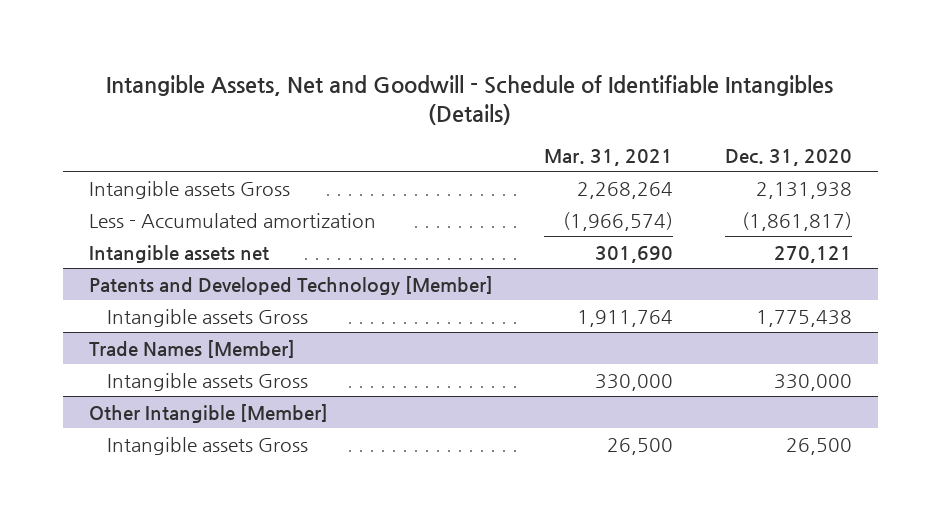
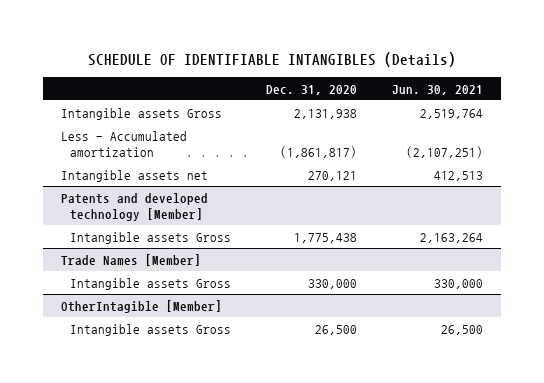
- Intangible Assets, Net and Goodwill - Schedule of Identifiable Intangibles (Details)
+ SCHEDULE OF IDENTIFIABLE INTANGIBLES (Details)
- | Mar. 31, 2021 | Dec. 31, 2020
+ | Dec. 31, 2020 | Jun. 30, 2021
- Patents and Developed Technology [Member]
+ Patents and developed technology [Member]
- Other Intangible [Member]
+ OtherIntagible [Member]

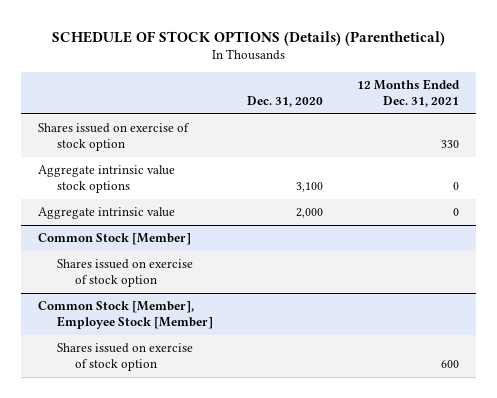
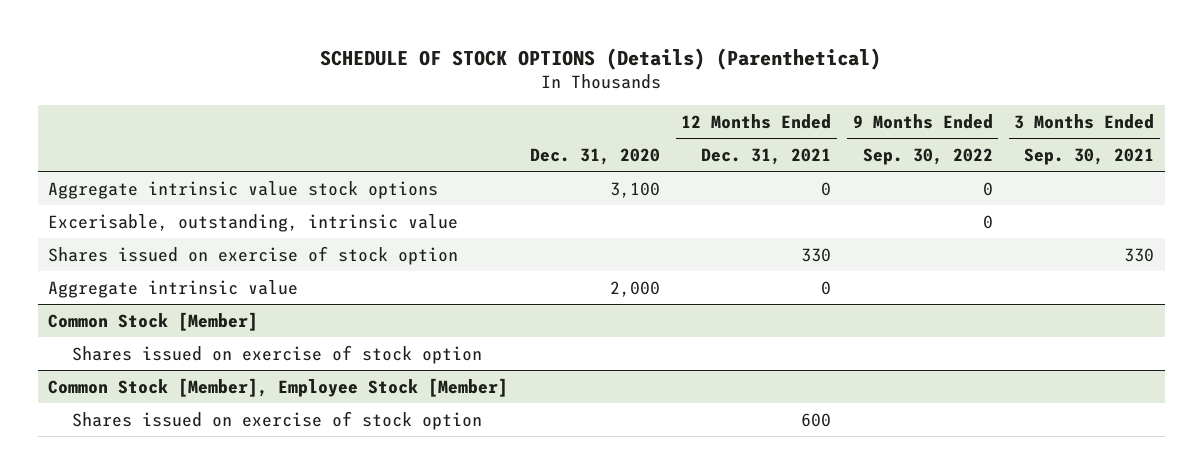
- | Dec. 31, 2020 | 12 Months Ended Dec. 31, 2021
+ | Dec. 31, 2020 | 12 Months Ended Dec. 31, 2021 | 9 Months Ended Sep. 30, 2022 | 3 Months Ended Sep. 30, 2021
+ Excerisable, outstanding, intrinsic value | | | 0 |
moved down: Shares issued on exercise of stock option | | 330 | | 330

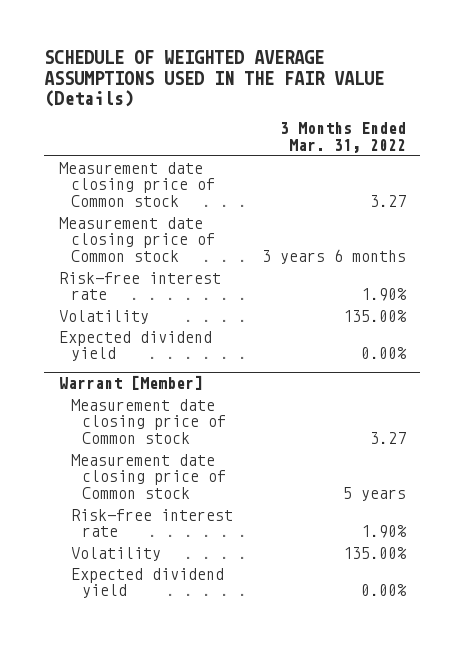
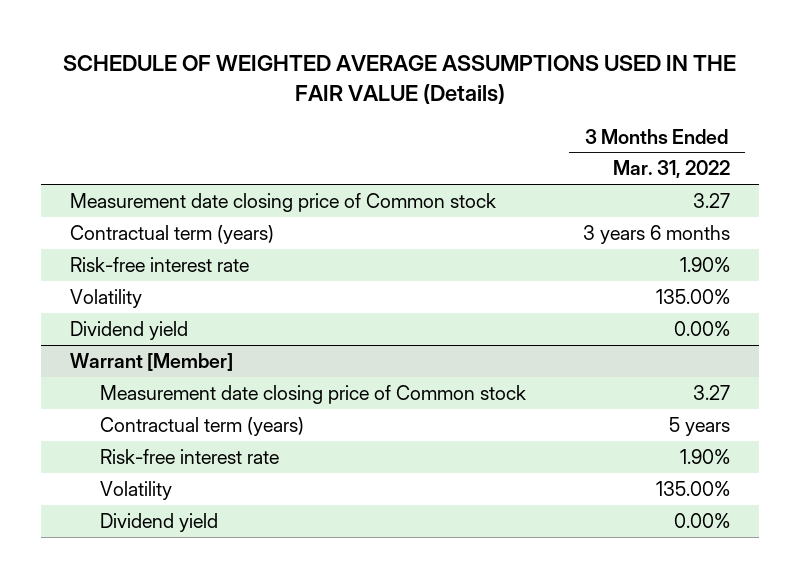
- Measurement date closing price of Common stock | 3 years 6 months
+ Contractual term (years) | 3 years 6 months
- Expected dividend yield | 0.00%
+ Dividend yield | 0.00%
@ Warrant [Member]
- Measurement date closing price of Common stock | 5 years
+ Contractual term (years) | 5 years
- Expected dividend yield | 0.00%
+ Dividend yield | 0.00%

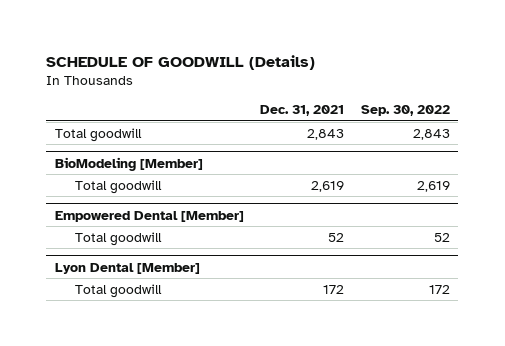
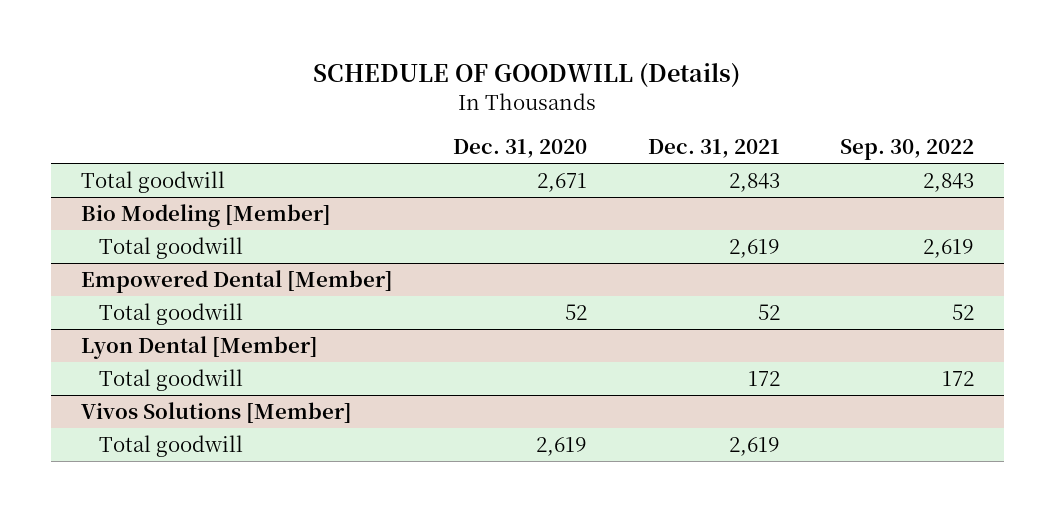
- | Dec. 31, 2021 | Sep. 30, 2022
+ | Dec. 31, 2020 | Dec. 31, 2021 | Sep. 30, 2022
- BioModeling [Member]
+ Bio Modeling [Member]
+ Vivos Solutions [Member]
+ Total goodwill | 2,619 | 2,619 |

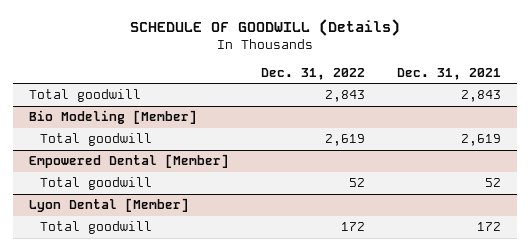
- | Dec. 31, 2020 | Dec. 31, 2021 | Sep. 30, 2022
+ | Dec. 31, 2022 | Dec. 31, 2021
- Vivos Solutions [Member]
- Total goodwill | 2,619 | 2,619 |

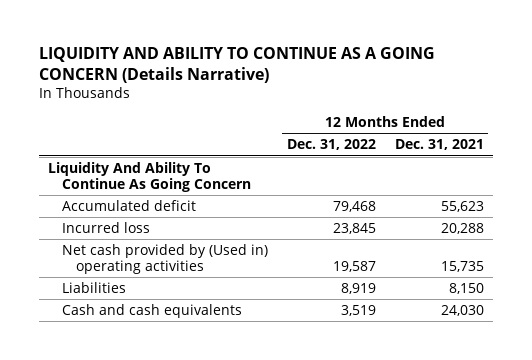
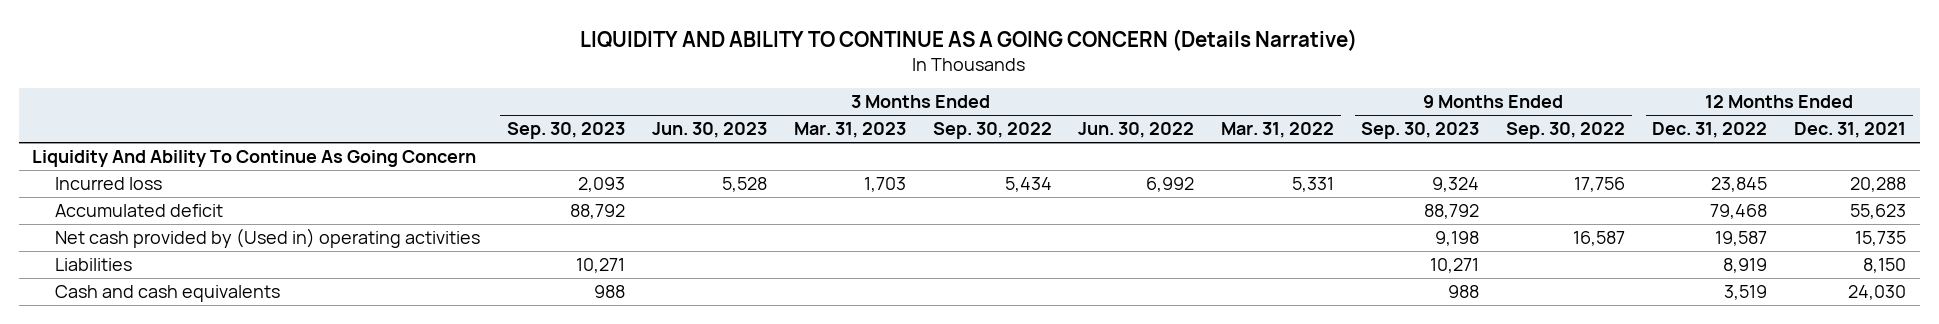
- | 12 Months Ended Dec. 31, 2022 | 12 Months Ended Dec. 31, 2021
+ | 3 Months Ended Sep. 30, 2023 | 3 Months Ended Jun. 30, 2023 | 3 Months Ended Mar. 31, 2023 | 3 Months Ended Sep. 30, 2022 | 3 Months Ended Jun. 30, 2022 | 3 Months Ended Mar. 31, 2022 | 9 Months Ended Sep. 30, 2023 | 9 Months Ended Sep. 30, 2022 | 12 Months Ended Dec. 31, 2022 | 12 Months Ended Dec. 31, 2021
moved down: Accumulated deficit | 88,792 | | | | | | 88,792 | | 79,468 | 55,623

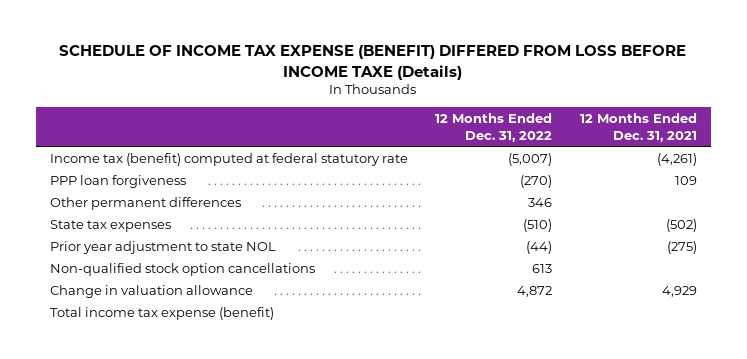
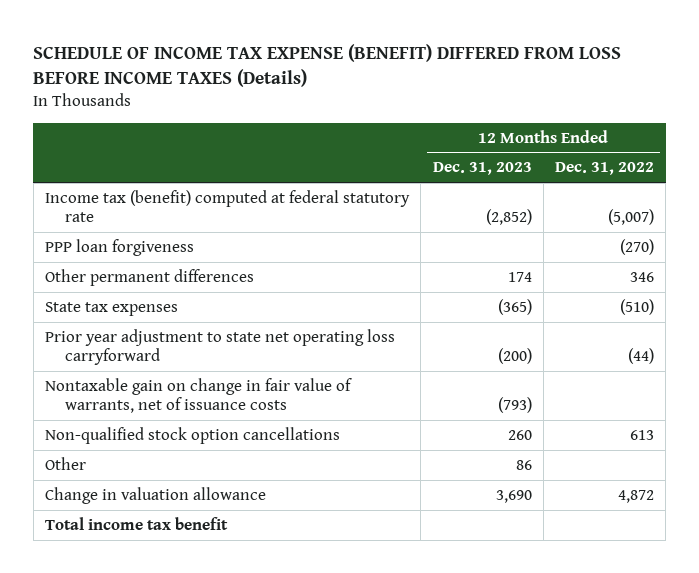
- SCHEDULE OF INCOME TAX EXPENSE (BENEFIT) DIFFERED FROM LOSS BEFORE INCOME TAXE (Details)
+ SCHEDULE OF INCOME TAX EXPENSE (BENEFIT) DIFFERED FROM LOSS BEFORE INCOME TAXES (Details)
- | 12 Months Ended Dec. 31, 2022 | 12 Months Ended Dec. 31, 2021
+ | 12 Months Ended Dec. 31, 2023 | 12 Months Ended Dec. 31, 2022
- Prior year adjustment to state NOL | (44) | (275)
+ Prior year adjustment to state net operating loss carryforward | (200) | (44)
+ Nontaxable gain on change in fair value of warrants, net of issuance costs | (793) |
+ Other | 86 |
- Total income tax expense (benefit)
+ Total income tax benefit

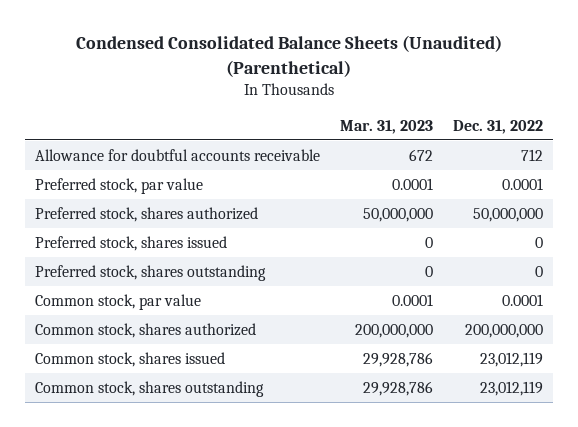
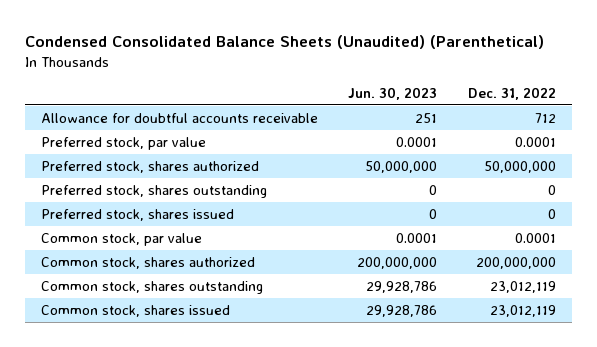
- | Mar. 31, 2023 | Dec. 31, 2022
+ | Jun. 30, 2023 | Dec. 31, 2022
moved down: Preferred stock, shares issued | 0 | 0
moved down: Common stock, shares issued | 29,928,786 | 23,012,119

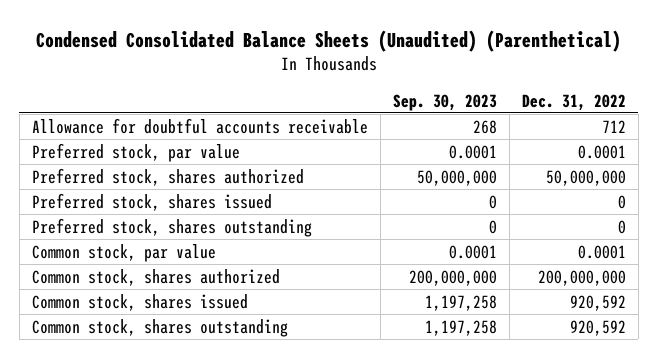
- | Jun. 30, 2023 | Dec. 31, 2022
+ | Sep. 30, 2023 | Dec. 31, 2022
moved down: Preferred stock, shares outstanding | 0 | 0
- Common stock, shares outstanding | 29,928,786 | 23,012,119
- Common stock, shares issued | 29,928,786 | 23,012,119
+ Common stock, shares issued | 1,197,258 | 920,592
+ Common stock, shares outstanding | 1,197,258 | 920,592

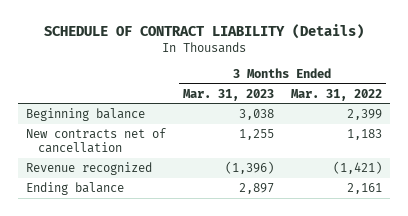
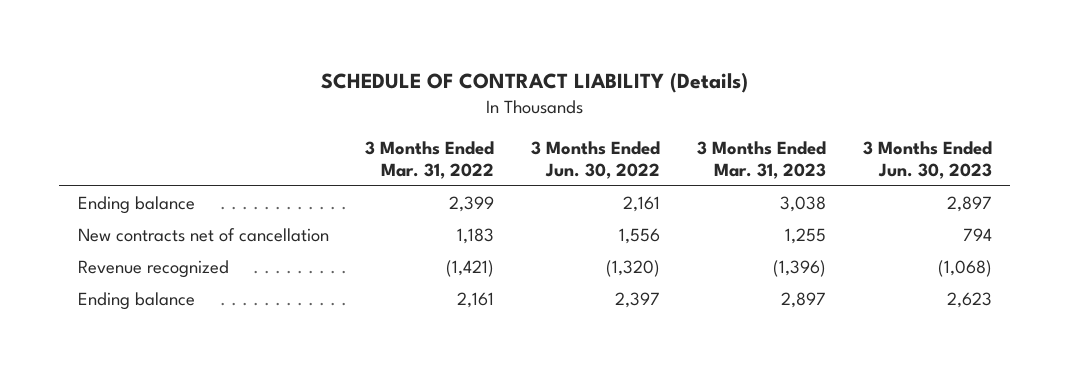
- | 3 Months Ended Mar. 31, 2023 | 3 Months Ended Mar. 31, 2022
+ | 3 Months Ended Mar. 31, 2022 | 3 Months Ended Jun. 30, 2022 | 3 Months Ended Mar. 31, 2023 | 3 Months Ended Jun. 30, 2023
- Beginning balance | 3,038 | 2,399
+ Ending balance | 2,399 | 2,161 | 3,038 | 2,897

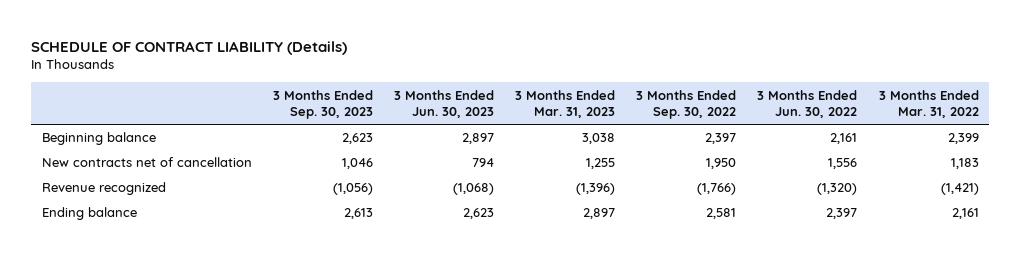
- | 3 Months Ended Mar. 31, 2022 | 3 Months Ended Jun. 30, 2022 | 3 Months Ended Mar. 31, 2023 | 3 Months Ended Jun. 30, 2023
+ | 3 Months Ended Sep. 30, 2023 | 3 Months Ended Jun. 30, 2023 | 3 Months Ended Mar. 31, 2023 | 3 Months Ended Sep. 30, 2022 | 3 Months Ended Jun. 30, 2022 | 3 Months Ended Mar. 31, 2022
- Ending balance | 2,399 | 2,161 | 3,038 | 2,897
+ Beginning balance | 2,623 | 2,897 | 3,038 | 2,397 | 2,161 | 2,399

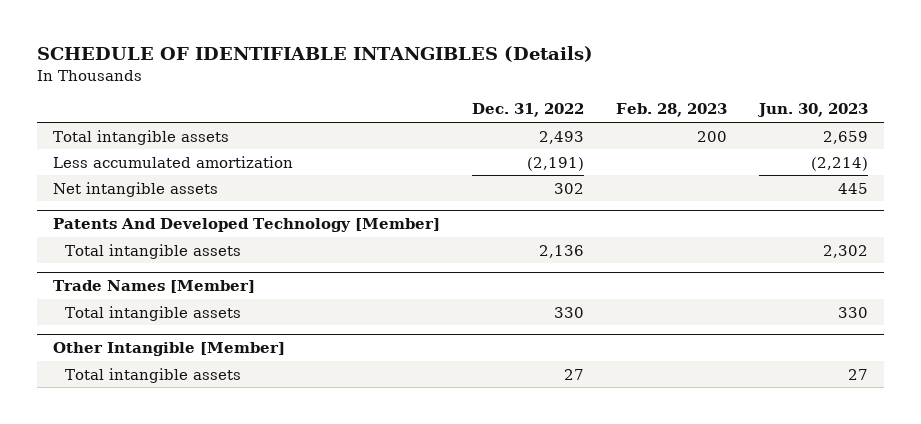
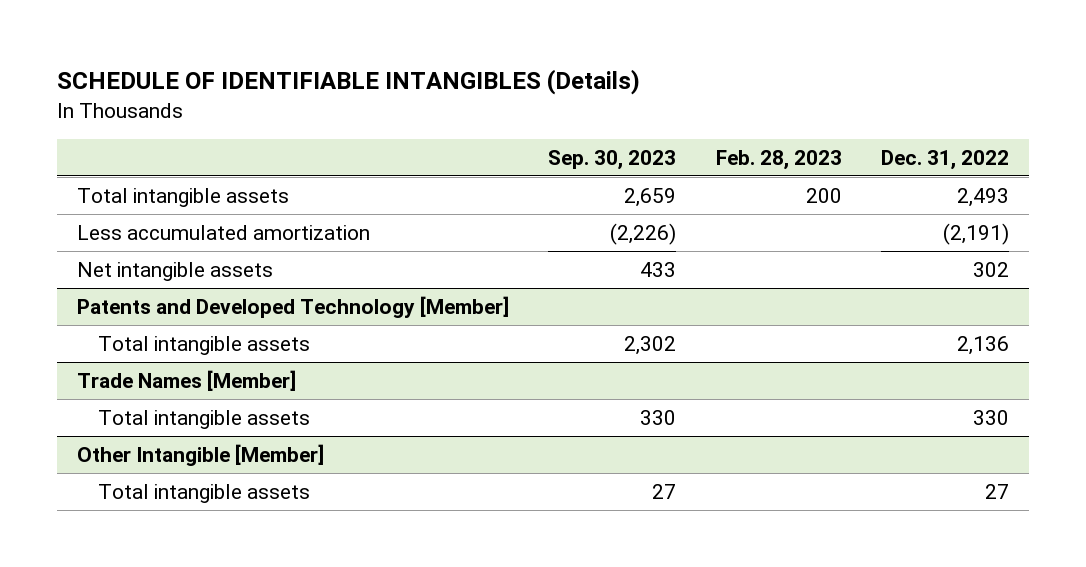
- | Dec. 31, 2022 | Feb. 28, 2023 | Jun. 30, 2023
+ | Sep. 30, 2023 | Feb. 28, 2023 | Dec. 31, 2022
- Patents And Developed Technology [Member]
+ Patents and Developed Technology [Member]

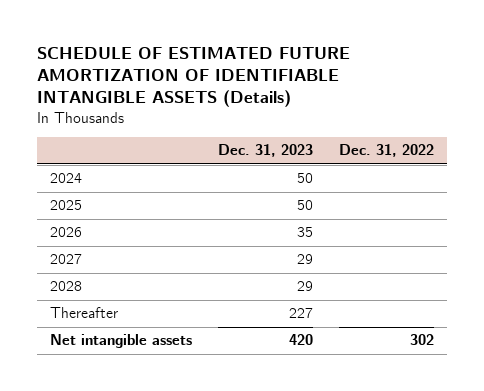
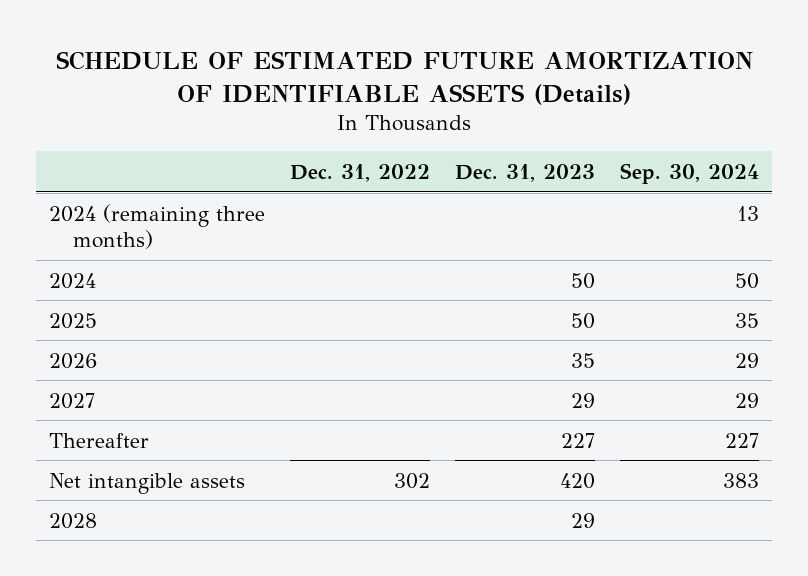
- SCHEDULE OF ESTIMATED FUTURE AMORTIZATION OF IDENTIFIABLE INTANGIBLE ASSETS (Details)
+ SCHEDULE OF ESTIMATED FUTURE AMORTIZATION OF IDENTIFIABLE ASSETS (Details)
- | Dec. 31, 2023 | Dec. 31, 2022
+ | Dec. 31, 2022 | Dec. 31, 2023 | Sep. 30, 2024
+ 2024 (remaining three months) | | | 13
moved down: 2028 | | 29 |

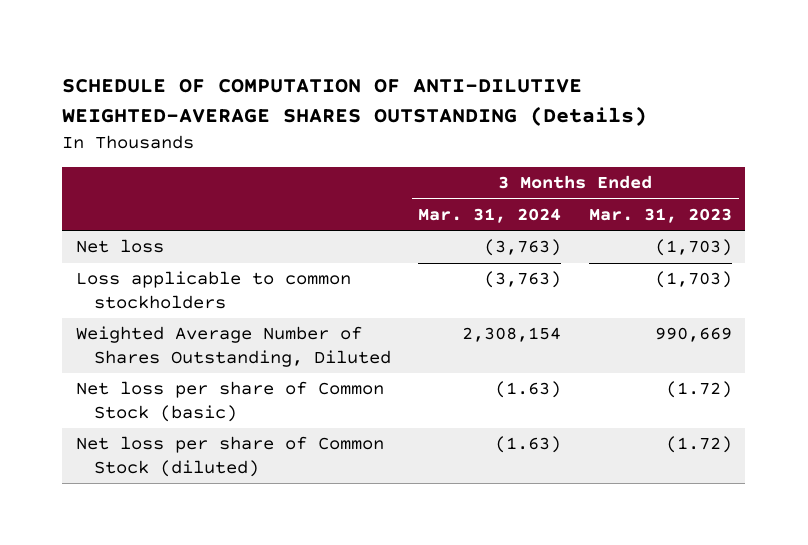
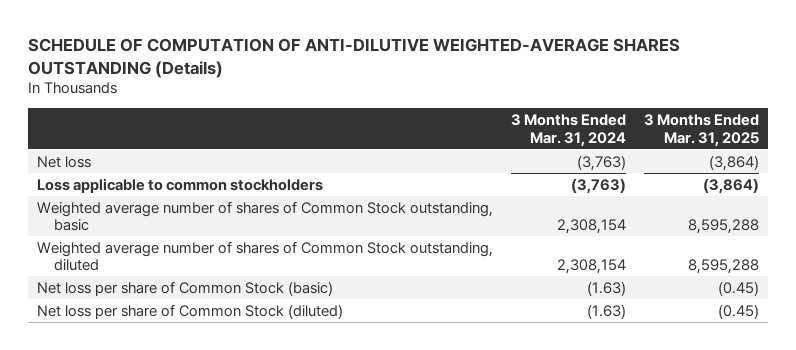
- | 3 Months Ended Mar. 31, 2024 | 3 Months Ended Mar. 31, 2023
+ | 3 Months Ended Mar. 31, 2024 | 3 Months Ended Mar. 31, 2025
- Weighted Average Number of Shares Outstanding, Diluted | 2,308,154 | 990,669
+ Weighted average number of shares of Common Stock outstanding, basic | 2,308,154 | 8,595,288
+ Weighted average number of shares of Common Stock outstanding, diluted | 2,308,154 | 8,595,288

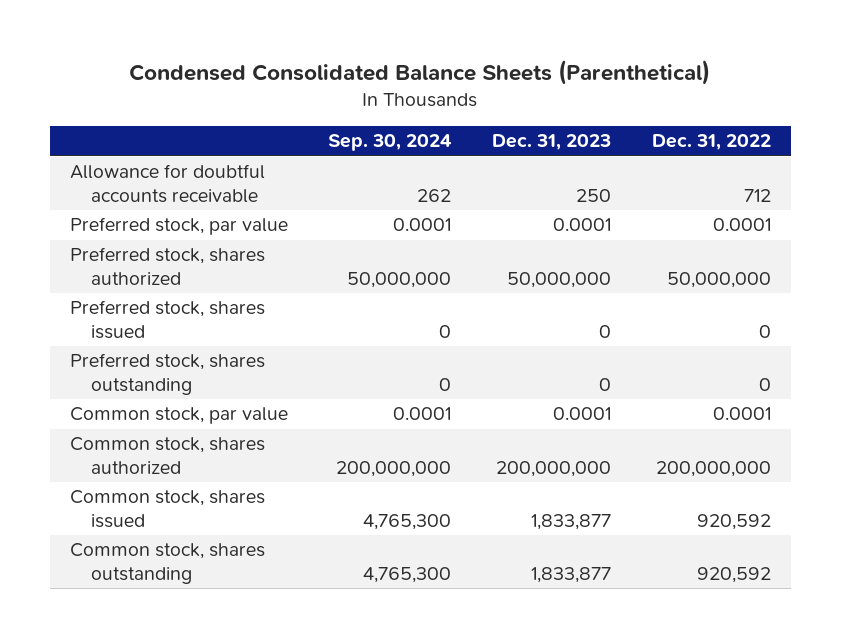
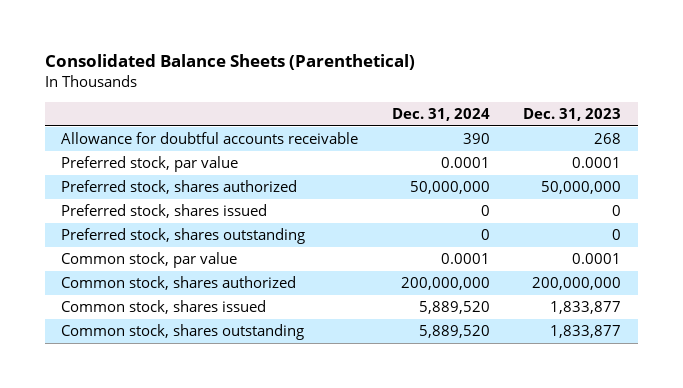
- Condensed Consolidated Balance Sheets (Parenthetical)
+ Consolidated Balance Sheets (Parenthetical)
- | Sep. 30, 2024 | Dec. 31, 2023 | Dec. 31, 2022
+ | Dec. 31, 2024 | Dec. 31, 2023
- Allowance for doubtful accounts receivable | 262 | 250 | 712
+ Allowance for doubtful accounts receivable | 390 | 268

